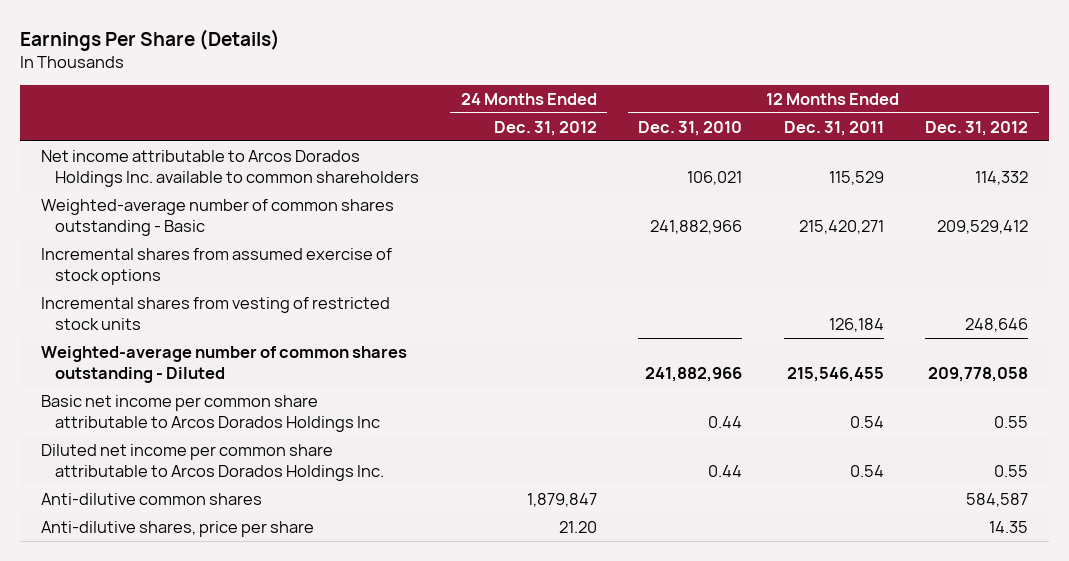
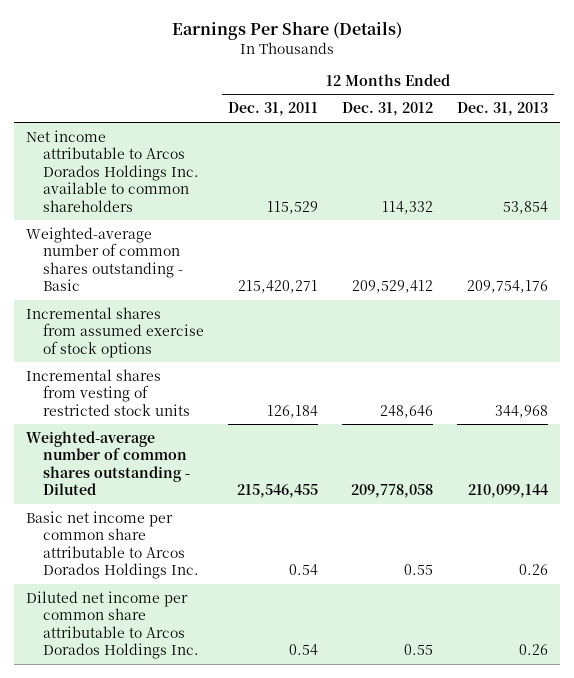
- | 24 Months Ended Dec. 31, 2012 | 12 Months Ended Dec. 31, 2010 | 12 Months Ended Dec. 31, 2011 | 12 Months Ended Dec. 31, 2012
+ | 12 Months Ended Dec. 31, 2011 | 12 Months Ended Dec. 31, 2012 | 12 Months Ended Dec. 31, 2013
- Basic net income per common share attributable to Arcos Dorados Holdings Inc | | 0.44 | 0.54 | 0.55
+ Basic net income per common share attributable to Arcos Dorados Holdings Inc. | 0.54 | 0.55 | 0.26
- Anti-dilutive common shares | 1,879,847 | | | 584,587
- Anti-dilutive shares, price per share | 21.20 | | | 14.35

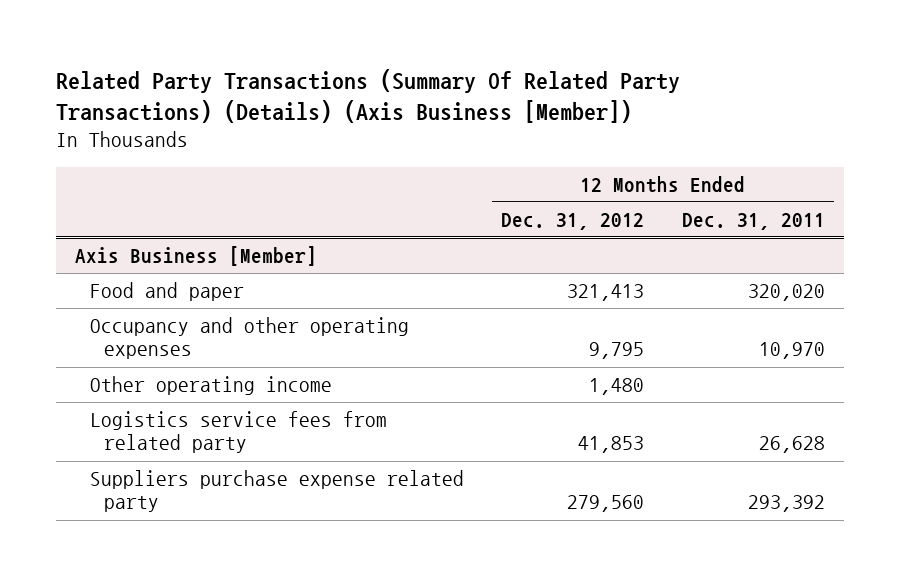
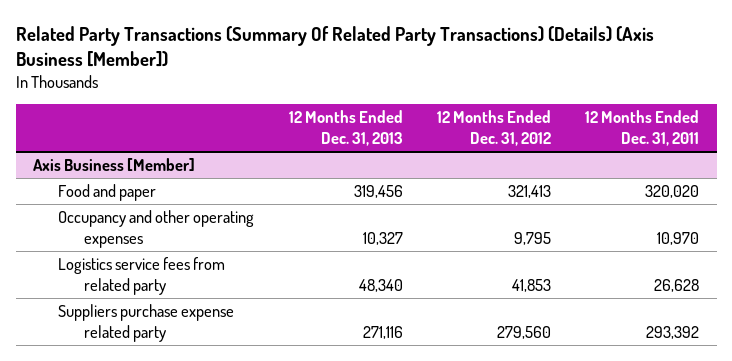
- | 12 Months Ended Dec. 31, 2012 | 12 Months Ended Dec. 31, 2011
+ | 12 Months Ended Dec. 31, 2013 | 12 Months Ended Dec. 31, 2012 | 12 Months Ended Dec. 31, 2011
@ Axis Business [Member]
- Other operating income | 1,480 |

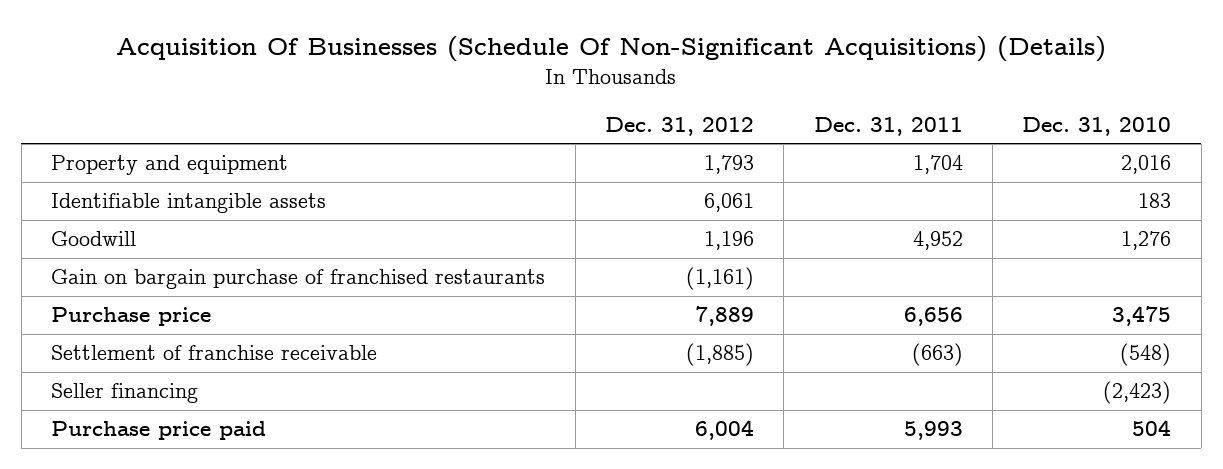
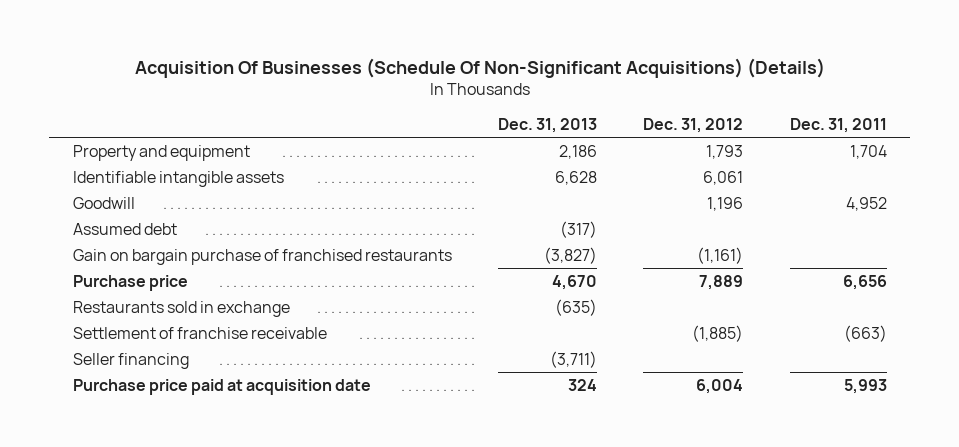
- | Dec. 31, 2012 | Dec. 31, 2011 | Dec. 31, 2010
+ | Dec. 31, 2013 | Dec. 31, 2012 | Dec. 31, 2011
+ Assumed debt | (317) | |
+ Restaurants sold in exchange | (635) | |
- Purchase price paid | 6,004 | 5,993 | 504
+ Purchase price paid at acquisition date | 324 | 6,004 | 5,993

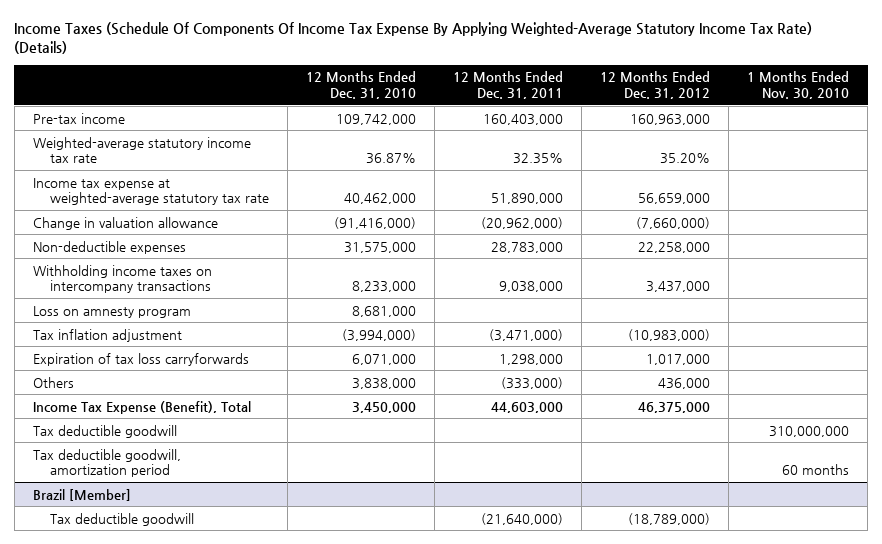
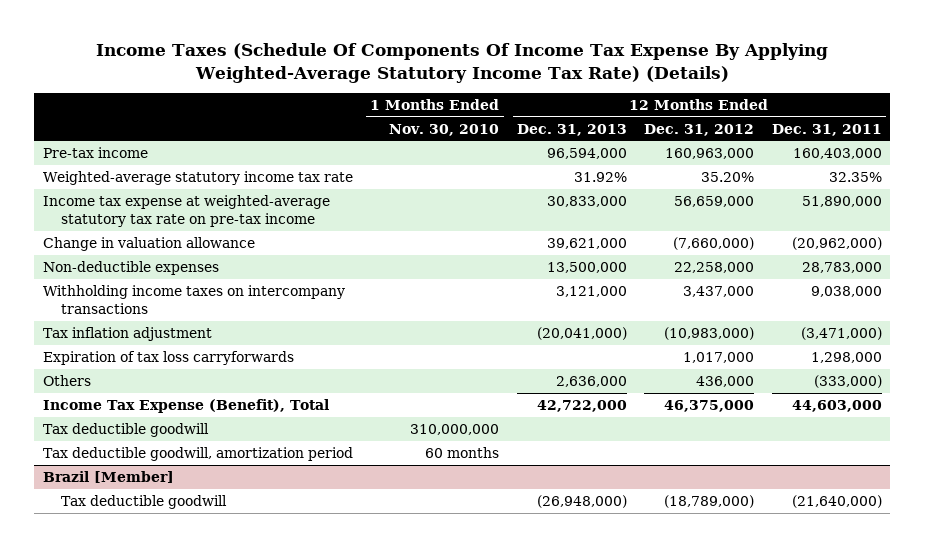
- | 12 Months Ended Dec. 31, 2010 | 12 Months Ended Dec. 31, 2011 | 12 Months Ended Dec. 31, 2012 | 1 Months Ended Nov. 30, 2010
+ | 1 Months Ended Nov. 30, 2010 | 12 Months Ended Dec. 31, 2013 | 12 Months Ended Dec. 31, 2012 | 12 Months Ended Dec. 31, 2011
- Income tax expense at weighted-average statutory tax rate | 40,462,000 | 51,890,000 | 56,659,000 |
+ Income tax expense at weighted-average statutory tax rate on pre-tax income | | 30,833,000 | 56,659,000 | 51,890,000
- Loss on amnesty program | 8,681,000 | | |

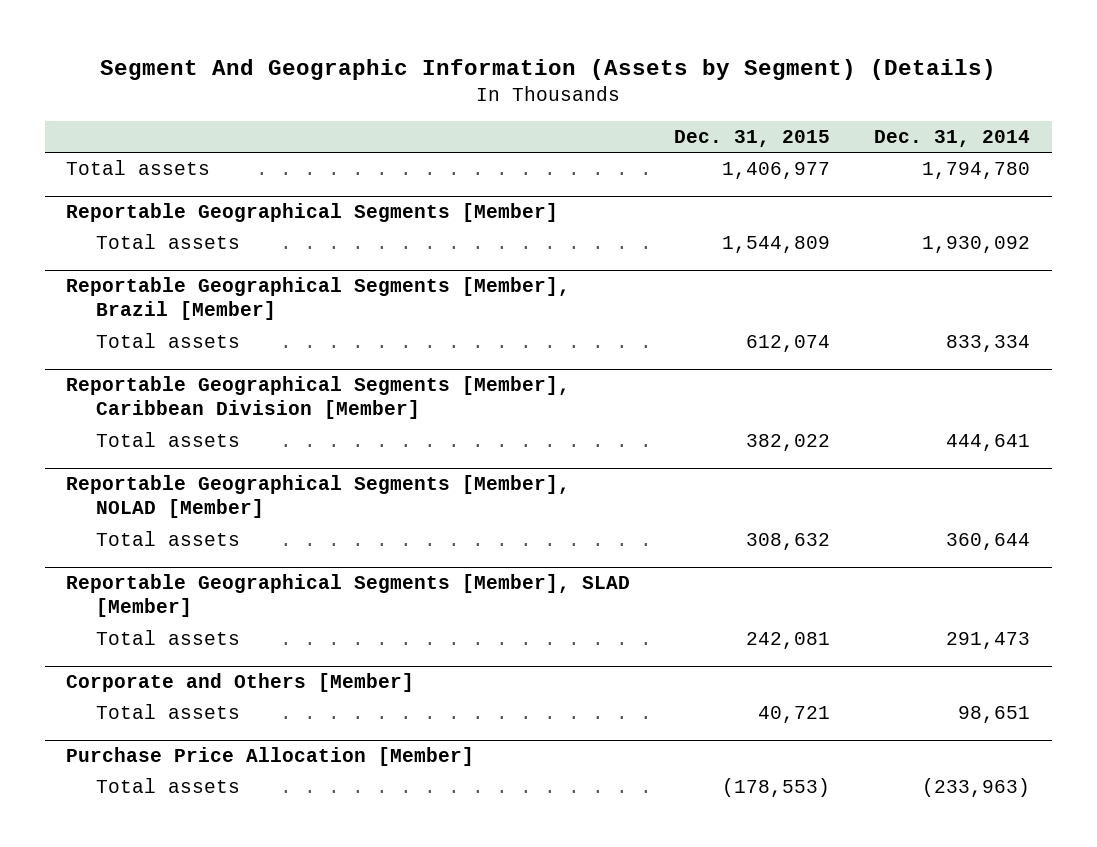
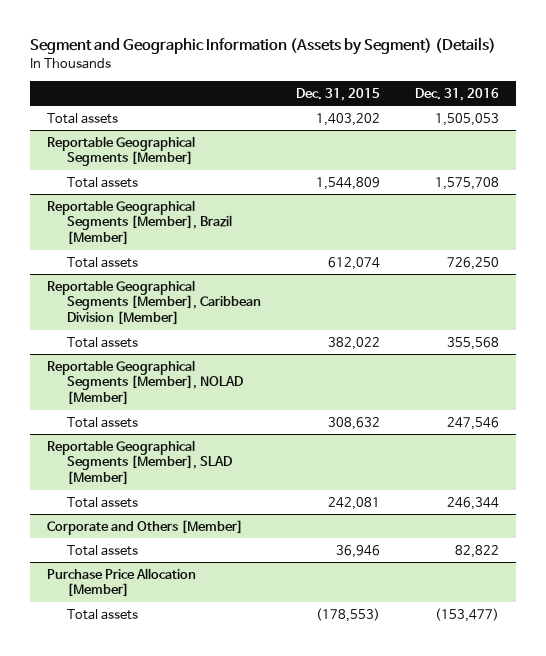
- Segment And Geographic Information (Assets by Segment) (Details)
+ Segment and Geographic Information (Assets by Segment) (Details)
- | Dec. 31, 2015 | Dec. 31, 2014
+ | Dec. 31, 2015 | Dec. 31, 2016
- Total assets | 1,406,977 | 1,794,780
+ Total assets | 1,403,202 | 1,505,053
@ Corporate and Others [Member]
- Total assets | 40,721 | 98,651
+ Total assets | 36,946 | 82,822

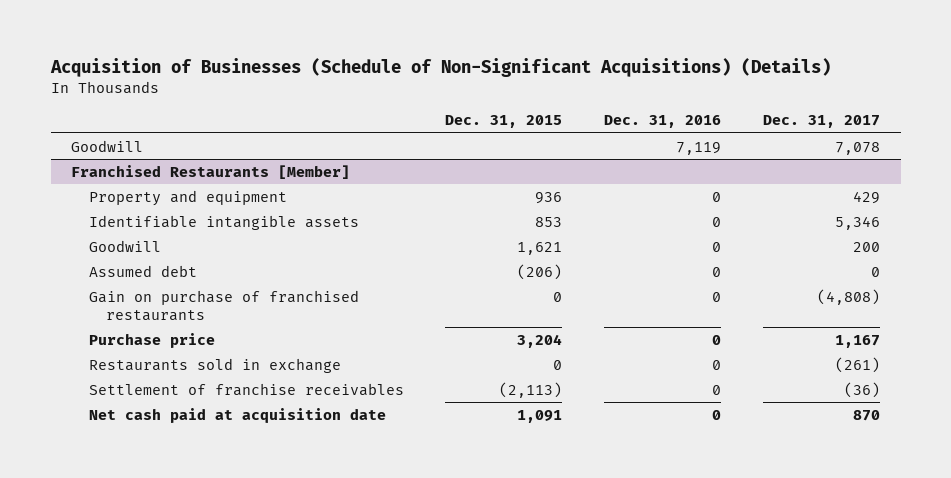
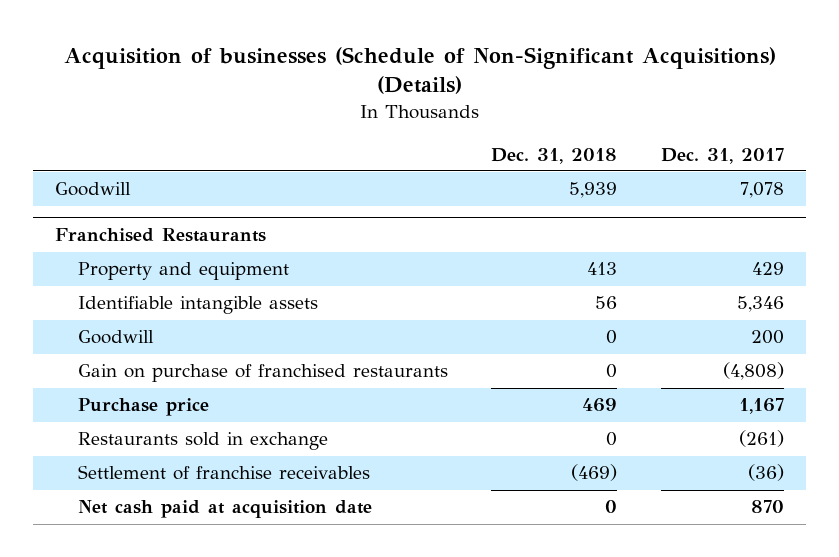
- Acquisition of Businesses (Schedule of Non-Significant Acquisitions) (Details)
+ Acquisition of businesses (Schedule of Non-Significant Acquisitions) (Details)
- | Dec. 31, 2015 | Dec. 31, 2016 | Dec. 31, 2017
+ | Dec. 31, 2018 | Dec. 31, 2017
- Franchised Restaurants [Member]
+ Franchised Restaurants
- Assumed debt | (206) | 0 | 0

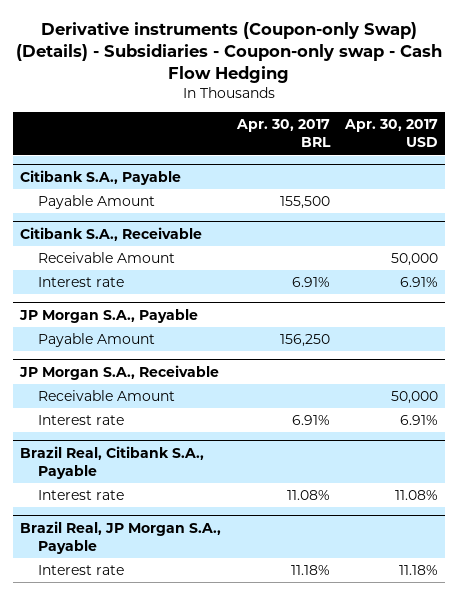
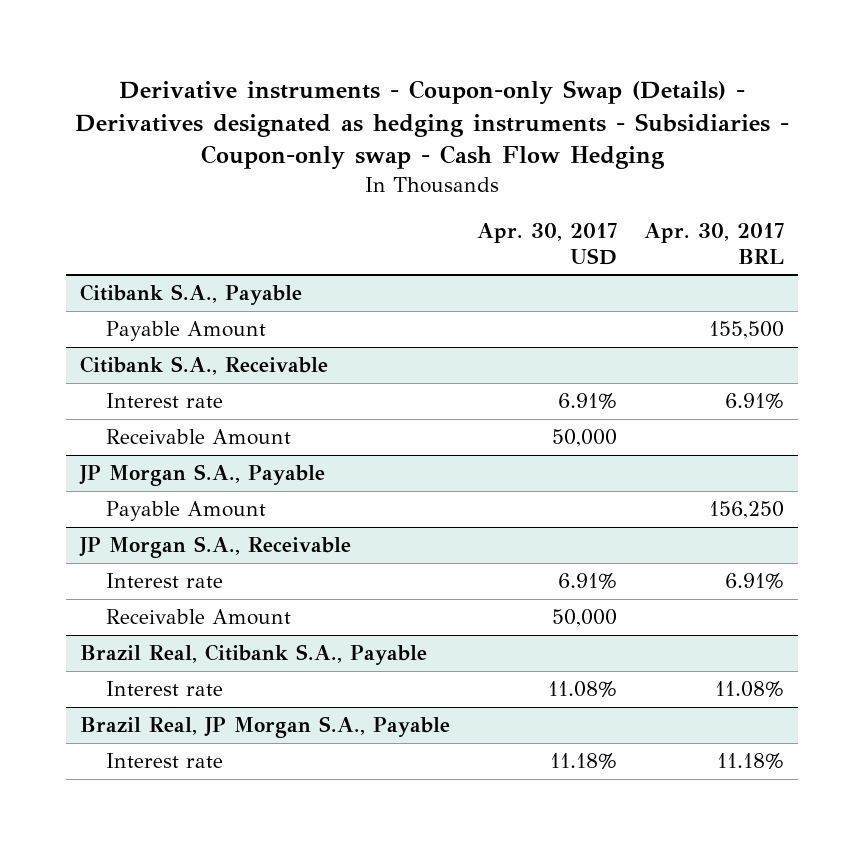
- Derivative instruments (Coupon-only Swap) (Details) - Subsidiaries - Coupon-only swap - Cash Flow Hedging
+ Derivative instruments - Coupon-only Swap (Details) - Derivatives designated as hedging instruments - Subsidiaries - Coupon-only swap - Cash Flow Hedging
- | Apr. 30, 2017 BRL | Apr. 30, 2017 USD
+ | Apr. 30, 2017 USD | Apr. 30, 2017 BRL
@ Citibank S.A., Receivable
moved down: Receivable Amount | 50,000 |
@ JP Morgan S.A., Receivable
moved down: Receivable Amount | 50,000 |

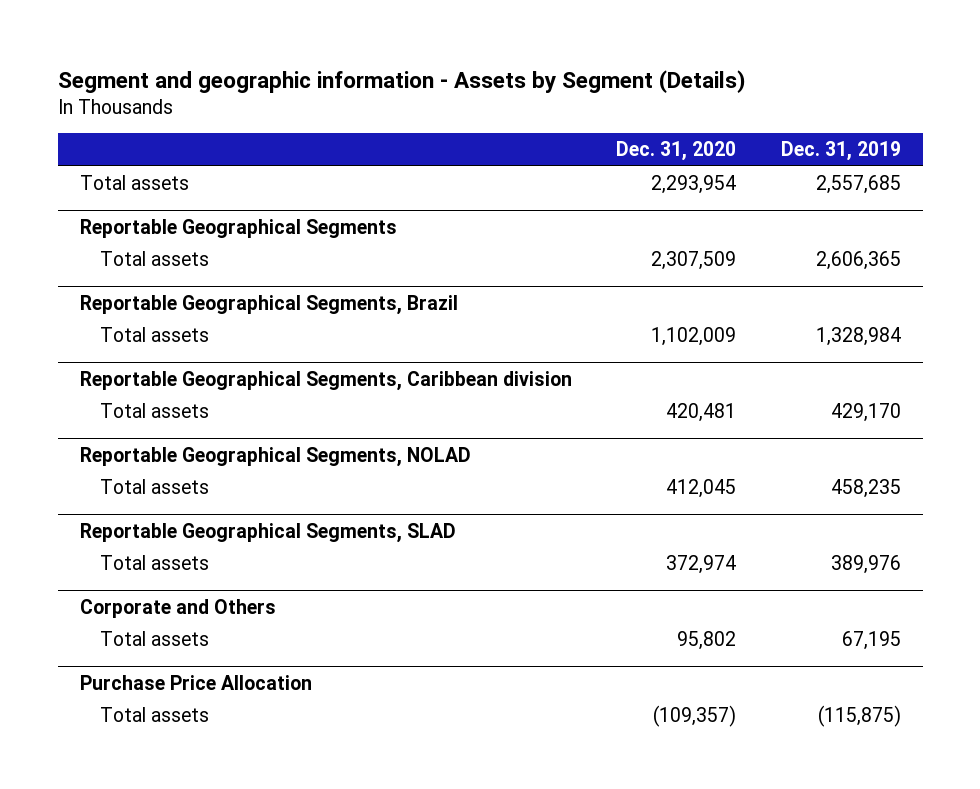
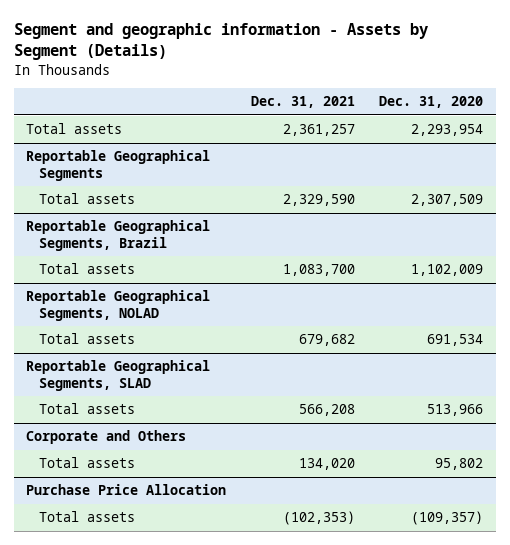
- | Dec. 31, 2020 | Dec. 31, 2019
+ | Dec. 31, 2021 | Dec. 31, 2020
- Reportable Geographical Segments, Caribbean division
- Total assets | 420,481 | 429,170
@ Reportable Geographical Segments, NOLAD
- Total assets | 412,045 | 458,235
+ Total assets | 679,682 | 691,534
@ Reportable Geographical Segments, SLAD
- Total assets | 372,974 | 389,976
+ Total assets | 566,208 | 513,966

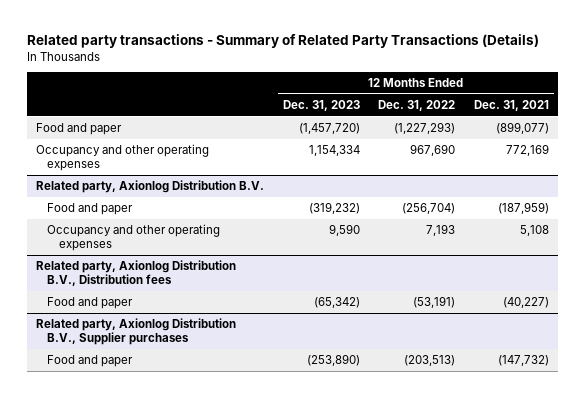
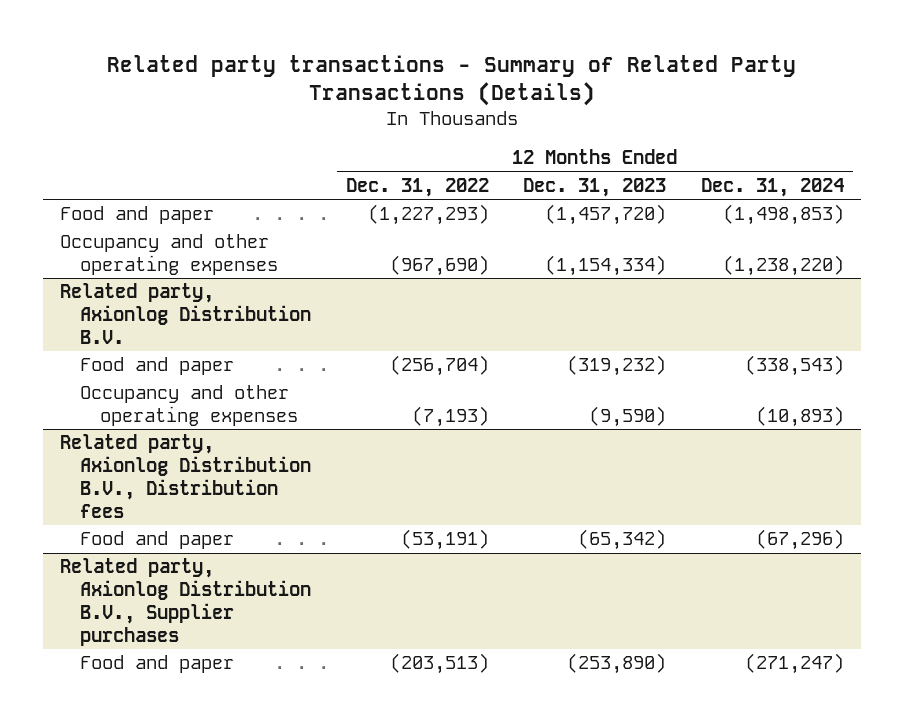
- | 12 Months Ended Dec. 31, 2023 | 12 Months Ended Dec. 31, 2022 | 12 Months Ended Dec. 31, 2021
+ | 12 Months Ended Dec. 31, 2022 | 12 Months Ended Dec. 31, 2023 | 12 Months Ended Dec. 31, 2024
- Occupancy and other operating expenses | 1,154,334 | 967,690 | 772,169
+ Occupancy and other operating expenses | (967,690) | (1,154,334) | (1,238,220)
@ Related party, Axionlog Distribution B.V.
- Occupancy and other operating expenses | 9,590 | 7,193 | 5,108
+ Occupancy and other operating expenses | (7,193) | (9,590) | (10,893)

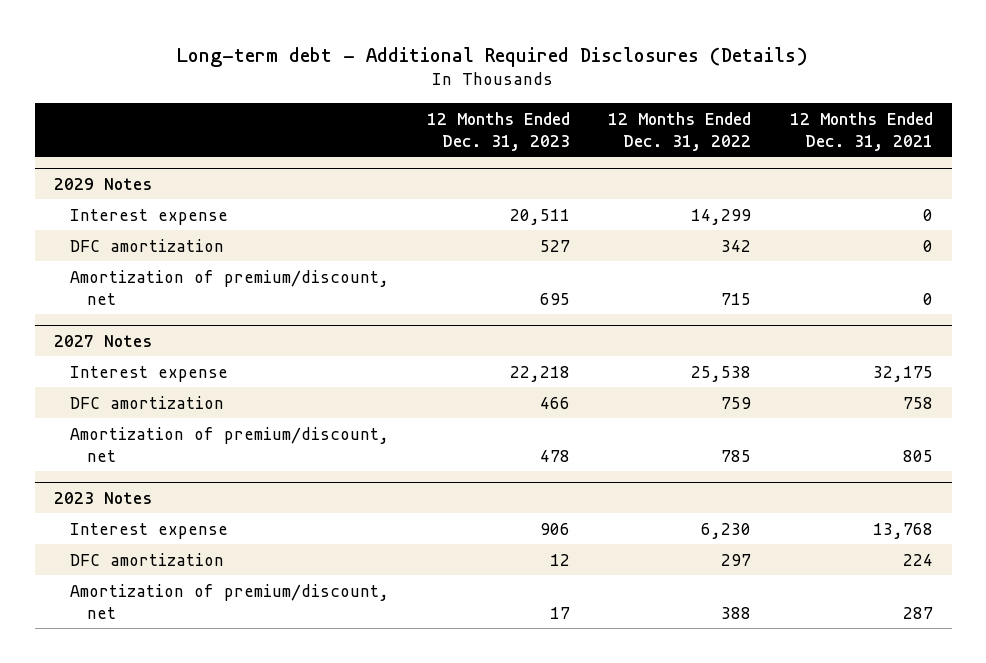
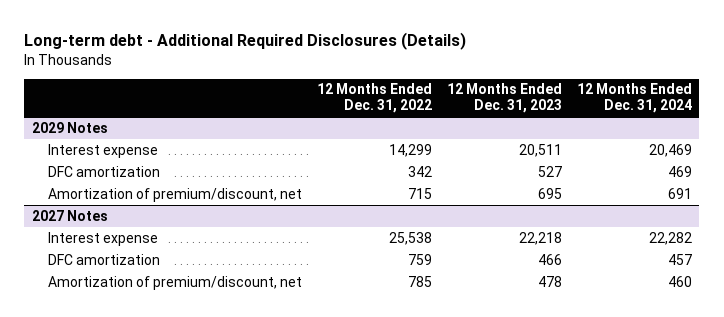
- | 12 Months Ended Dec. 31, 2023 | 12 Months Ended Dec. 31, 2022 | 12 Months Ended Dec. 31, 2021
+ | 12 Months Ended Dec. 31, 2022 | 12 Months Ended Dec. 31, 2023 | 12 Months Ended Dec. 31, 2024
- 2023 Notes
- Interest expense | 906 | 6,230 | 13,768
- DFC amortization | 12 | 297 | 224
- Amortization of premium/discount, net | 17 | 388 | 287

